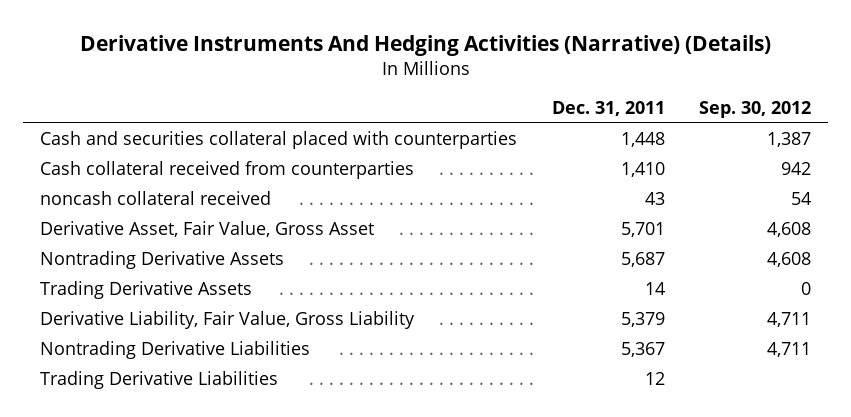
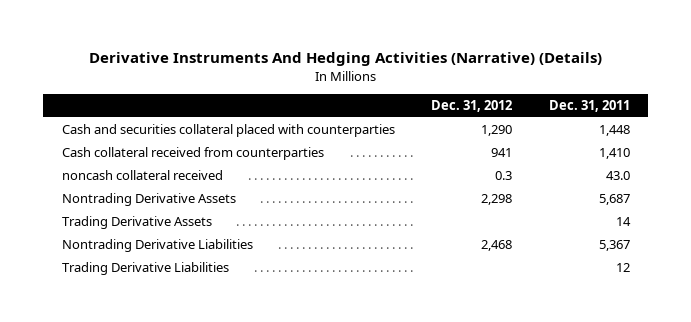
- | Dec. 31, 2011 | Sep. 30, 2012
+ | Dec. 31, 2012 | Dec. 31, 2011
- noncash collateral received | 43 | 54
- Derivative Asset, Fair Value, Gross Asset | 5,701 | 4,608
+ noncash collateral received | 0.3 | 43.0
- Derivative Liability, Fair Value, Gross Liability | 5,379 | 4,711

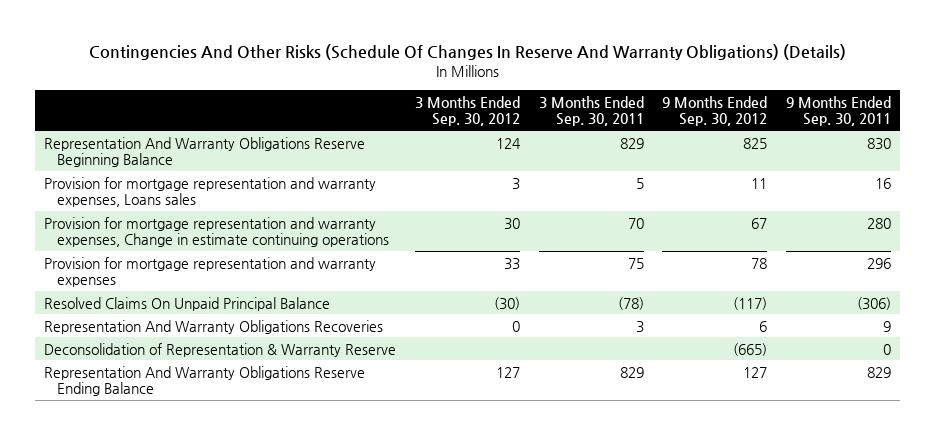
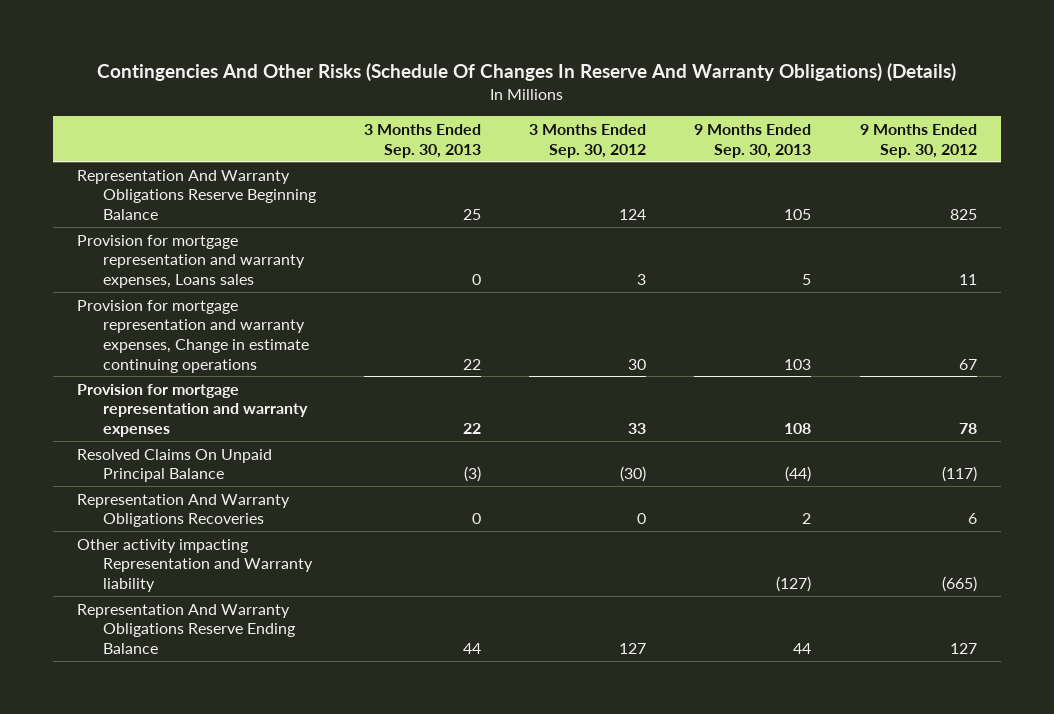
- | 3 Months Ended Sep. 30, 2012 | 3 Months Ended Sep. 30, 2011 | 9 Months Ended Sep. 30, 2012 | 9 Months Ended Sep. 30, 2011
+ | 3 Months Ended Sep. 30, 2013 | 3 Months Ended Sep. 30, 2012 | 9 Months Ended Sep. 30, 2013 | 9 Months Ended Sep. 30, 2012
- Deconsolidation of Representation & Warranty Reserve | | | (665) | 0
+ Other activity impacting Representation and Warranty liability | | | (127) | (665)

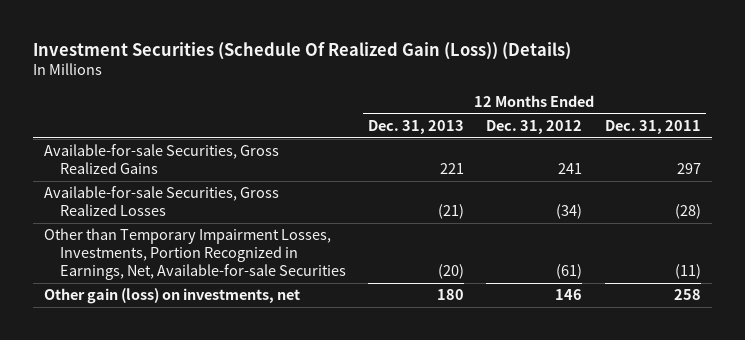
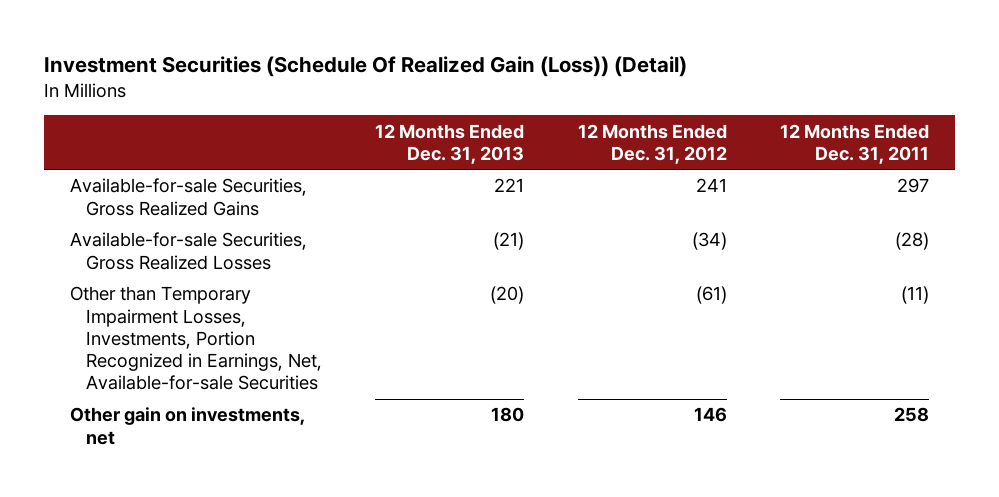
- Investment Securities (Schedule Of Realized Gain (Loss)) (Details)
+ Investment Securities (Schedule Of Realized Gain (Loss)) (Detail)
- Other gain (loss) on investments, net | 180 | 146 | 258
+ Other gain on investments, net | 180 | 146 | 258

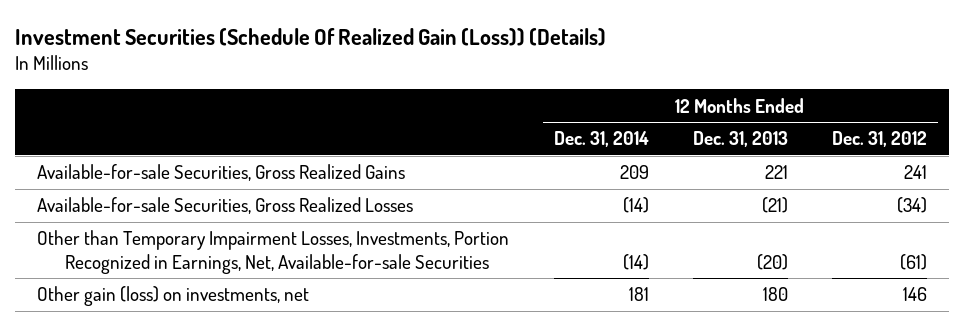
- Investment Securities (Schedule Of Realized Gain (Loss)) (Detail)
+ Investment Securities (Schedule Of Realized Gain (Loss)) (Details)
- | 12 Months Ended Dec. 31, 2013 | 12 Months Ended Dec. 31, 2012 | 12 Months Ended Dec. 31, 2011
+ | 12 Months Ended Dec. 31, 2014 | 12 Months Ended Dec. 31, 2013 | 12 Months Ended Dec. 31, 2012
- Other gain on investments, net | 180 | 146 | 258
+ Other gain (loss) on investments, net | 181 | 180 | 146

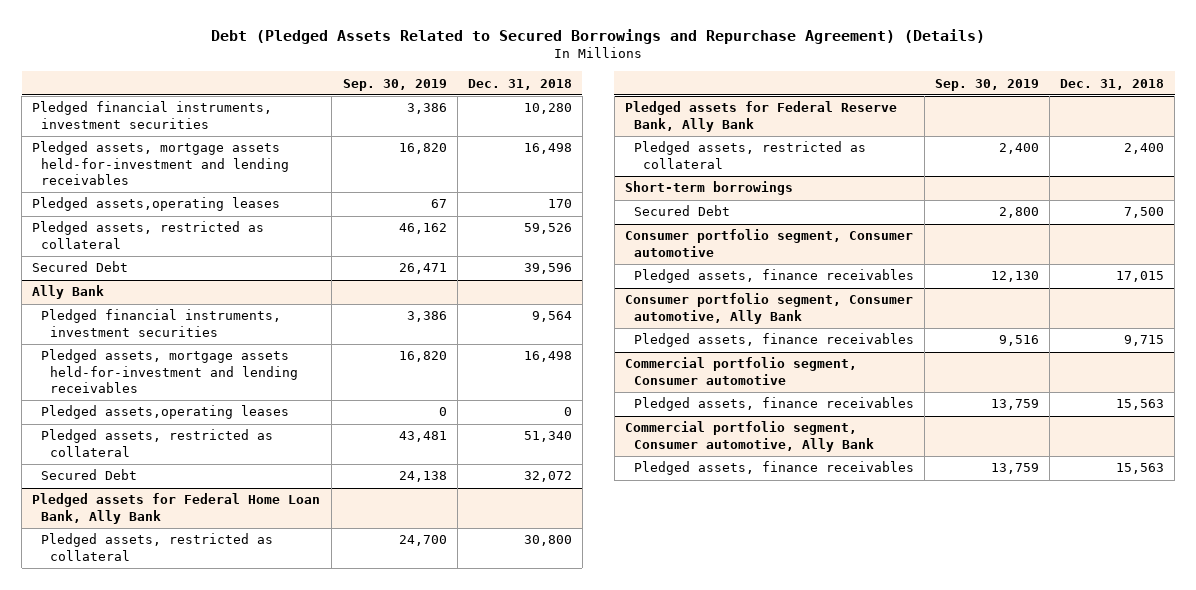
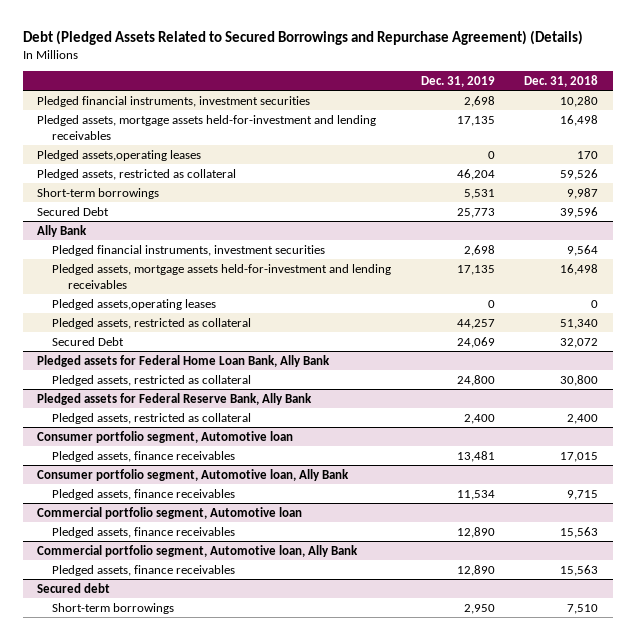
- | Sep. 30, 2019 | Dec. 31, 2018
+ | Dec. 31, 2019 | Dec. 31, 2018
+ Short-term borrowings | 5,531 | 9,987
- Short-term borrowings
- Secured Debt | 2,800 | 7,500
- Consumer portfolio segment, Consumer automotive
+ Consumer portfolio segment, Automotive loan
- Consumer portfolio segment, Consumer automotive, Ally Bank
+ Consumer portfolio segment, Automotive loan, Ally Bank
- Commercial portfolio segment, Consumer automotive
+ Commercial portfolio segment, Automotive loan
- Commercial portfolio segment, Consumer automotive, Ally Bank
+ Commercial portfolio segment, Automotive loan, Ally Bank
+ Secured debt
+ Short-term borrowings | 2,950 | 7,510

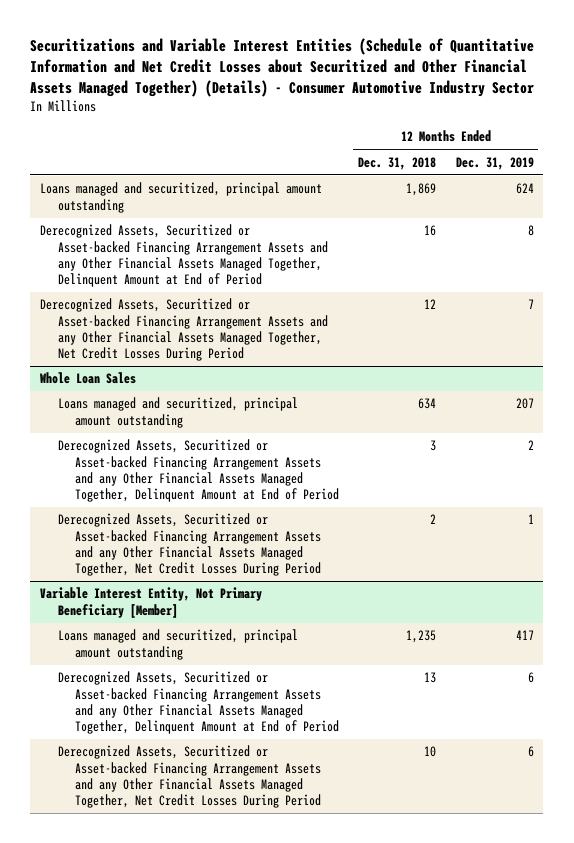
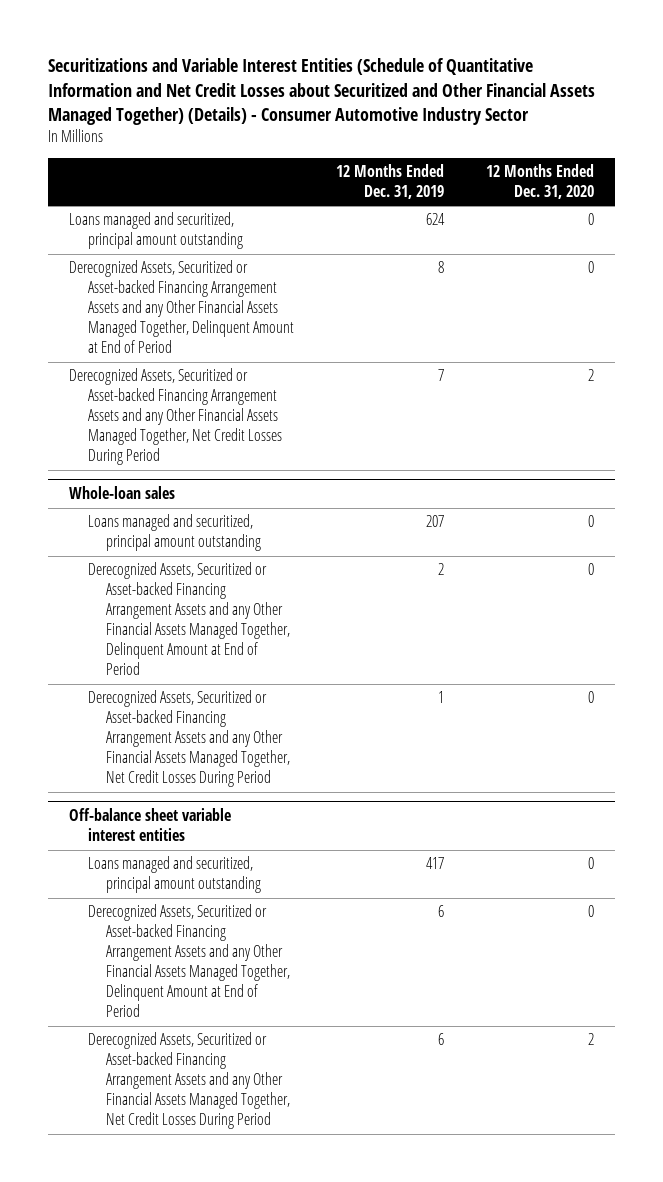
- | 12 Months Ended Dec. 31, 2018 | 12 Months Ended Dec. 31, 2019
+ | 12 Months Ended Dec. 31, 2019 | 12 Months Ended Dec. 31, 2020
- Whole Loan Sales
+ Whole-loan sales
- Variable Interest Entity, Not Primary Beneficiary [Member]
+ Off-balance sheet variable interest entities

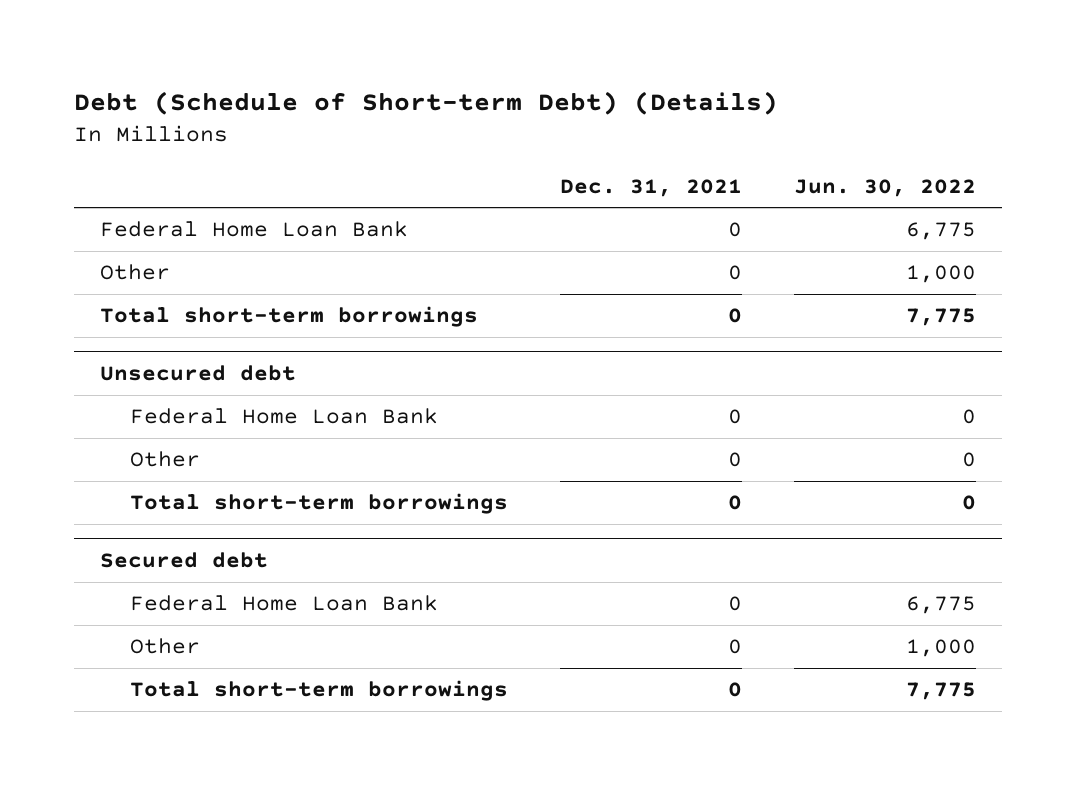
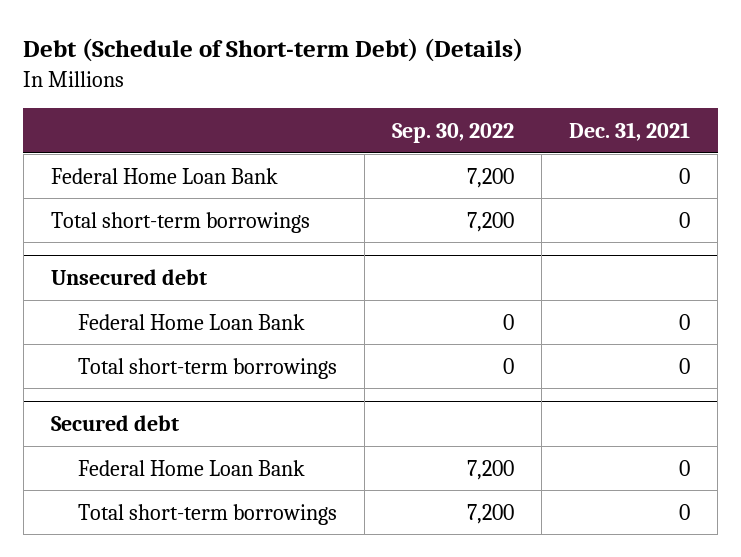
- | Dec. 31, 2021 | Jun. 30, 2022
+ | Sep. 30, 2022 | Dec. 31, 2021
- Other | 0 | 1,000
@ Unsecured debt
- Other | 0 | 0
@ Secured debt
- Other | 0 | 1,000

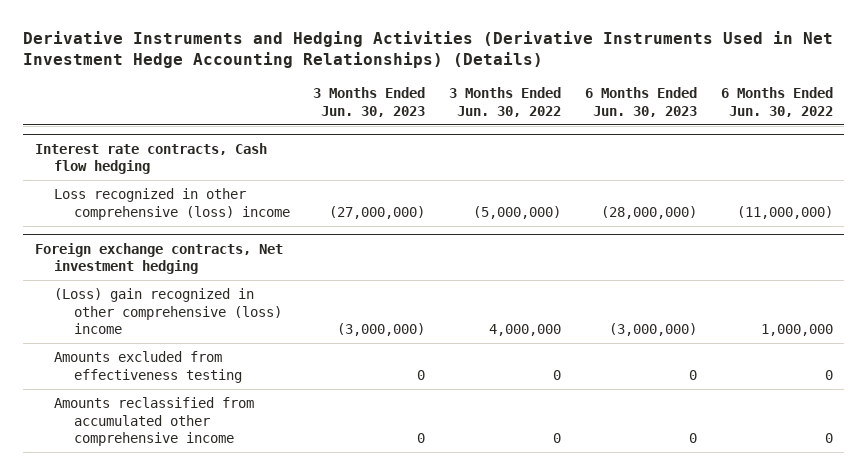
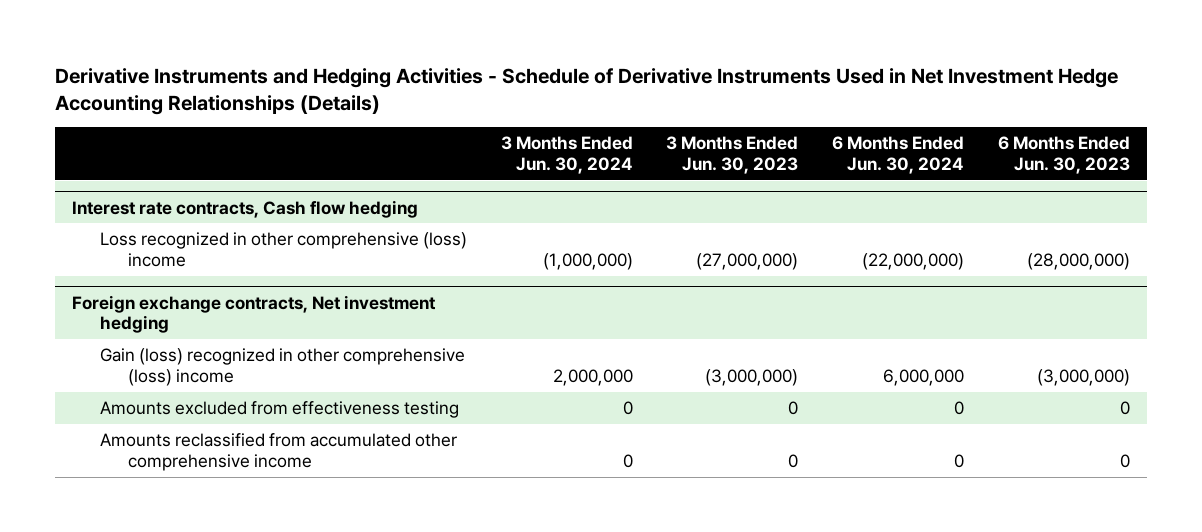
- Derivative Instruments and Hedging Activities (Derivative Instruments Used in Net Investment Hedge Accounting Relationships) (Details)
+ Derivative Instruments and Hedging Activities - Schedule of Derivative Instruments Used in Net Investment Hedge Accounting Relationships (Details)
- | 3 Months Ended Jun. 30, 2023 | 3 Months Ended Jun. 30, 2022 | 6 Months Ended Jun. 30, 2023 | 6 Months Ended Jun. 30, 2022
+ | 3 Months Ended Jun. 30, 2024 | 3 Months Ended Jun. 30, 2023 | 6 Months Ended Jun. 30, 2024 | 6 Months Ended Jun. 30, 2023
@ Foreign exchange contracts, Net investment hedging
- (Loss) gain recognized in other comprehensive (loss) income | (3,000,000) | 4,000,000 | (3,000,000) | 1,000,000
+ Gain (loss) recognized in other comprehensive (loss) income | 2,000,000 | (3,000,000) | 6,000,000 | (3,000,000)

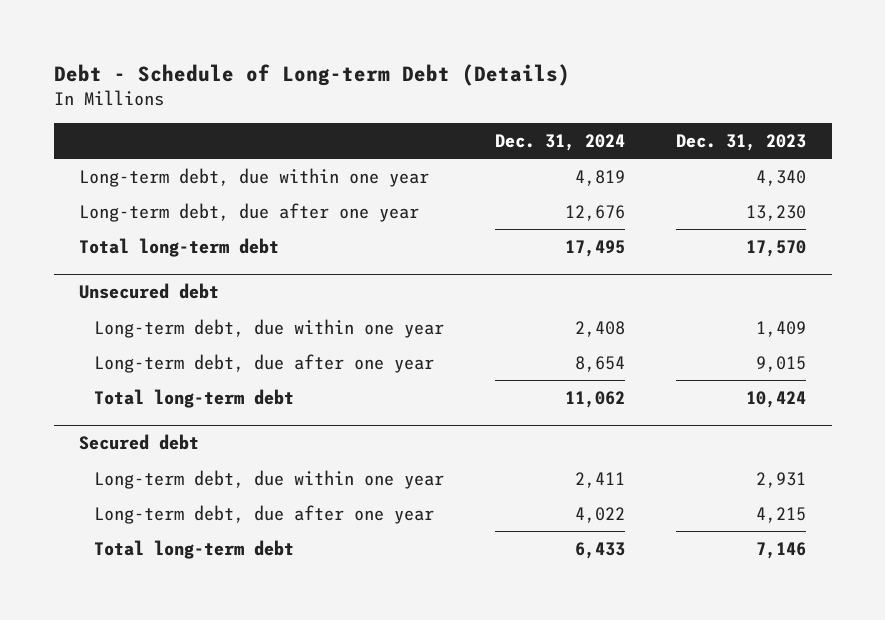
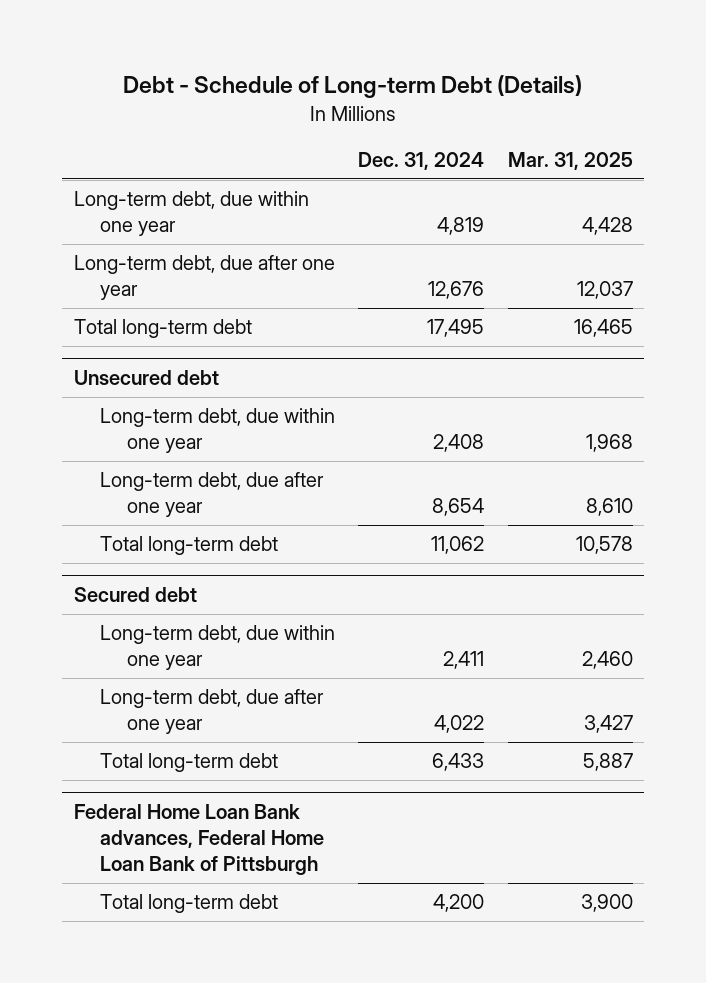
- | Dec. 31, 2024 | Dec. 31, 2023
+ | Dec. 31, 2024 | Mar. 31, 2025
+ Federal Home Loan Bank advances, Federal Home Loan Bank of Pittsburgh
+ Total long-term debt | 4,200 | 3,900

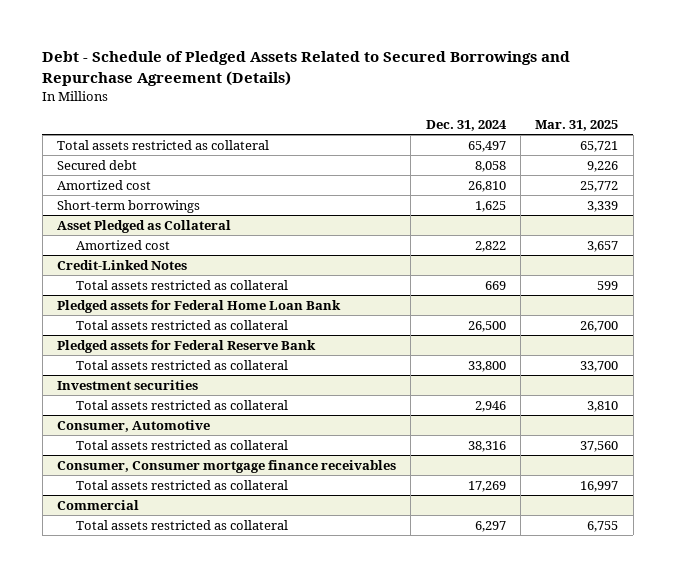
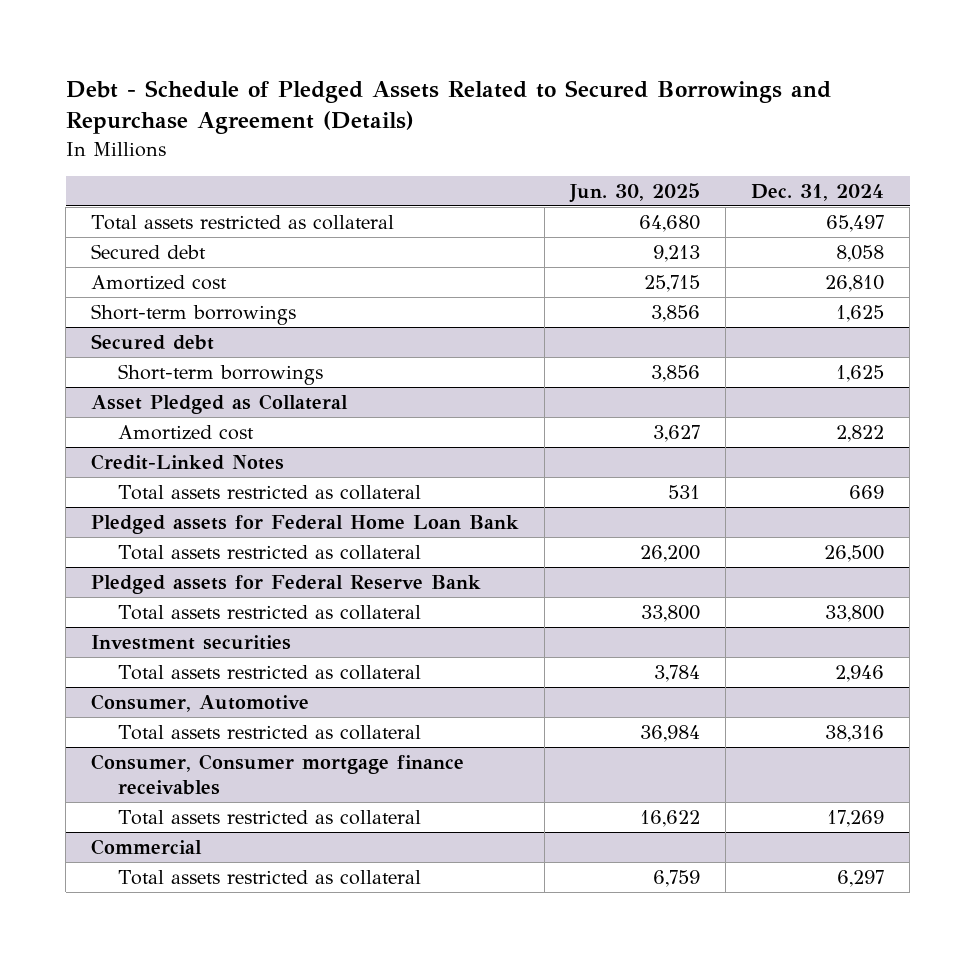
- | Dec. 31, 2024 | Mar. 31, 2025
+ | Jun. 30, 2025 | Dec. 31, 2024
+ Secured debt
+ Short-term borrowings | 3,856 | 1,625

